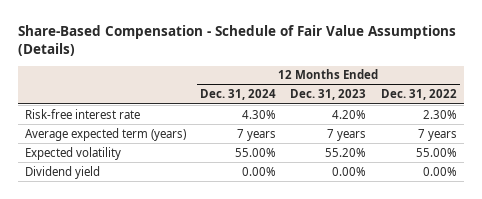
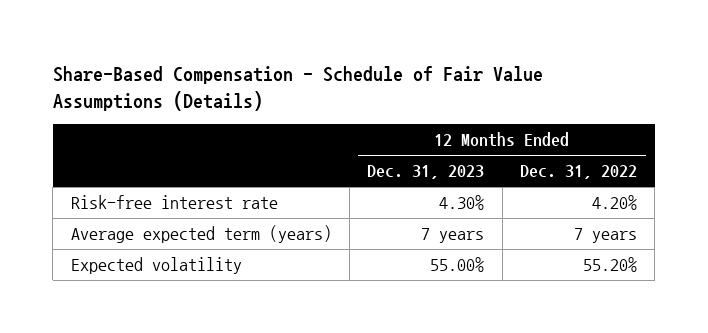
- | 12 Months Ended Dec. 31, 2024 | 12 Months Ended Dec. 31, 2023 | 12 Months Ended Dec. 31, 2022
+ | 12 Months Ended Dec. 31, 2023 | 12 Months Ended Dec. 31, 2022
- Risk-free interest rate | 4.30% | 4.20% | 2.30%
+ Risk-free interest rate | 4.30% | 4.20%
- Expected volatility | 55.00% | 55.20% | 55.00%
- Dividend yield | 0.00% | 0.00% | 0.00%
+ Expected volatility | 55.00% | 55.20%

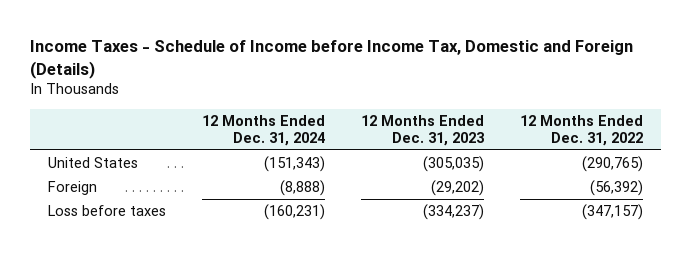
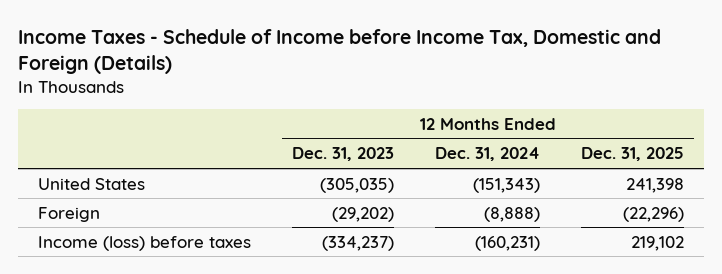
- | 12 Months Ended Dec. 31, 2024 | 12 Months Ended Dec. 31, 2023 | 12 Months Ended Dec. 31, 2022
+ | 12 Months Ended Dec. 31, 2023 | 12 Months Ended Dec. 31, 2024 | 12 Months Ended Dec. 31, 2025
- Loss before taxes | (160,231) | (334,237) | (347,157)
+ Income (loss) before taxes | (334,237) | (160,231) | 219,102

